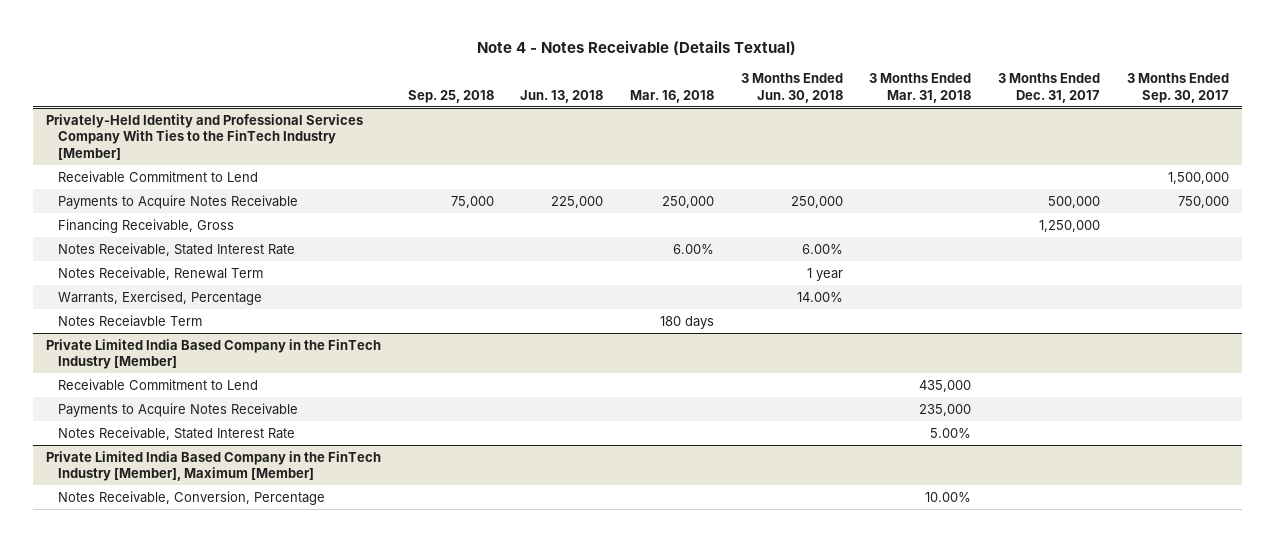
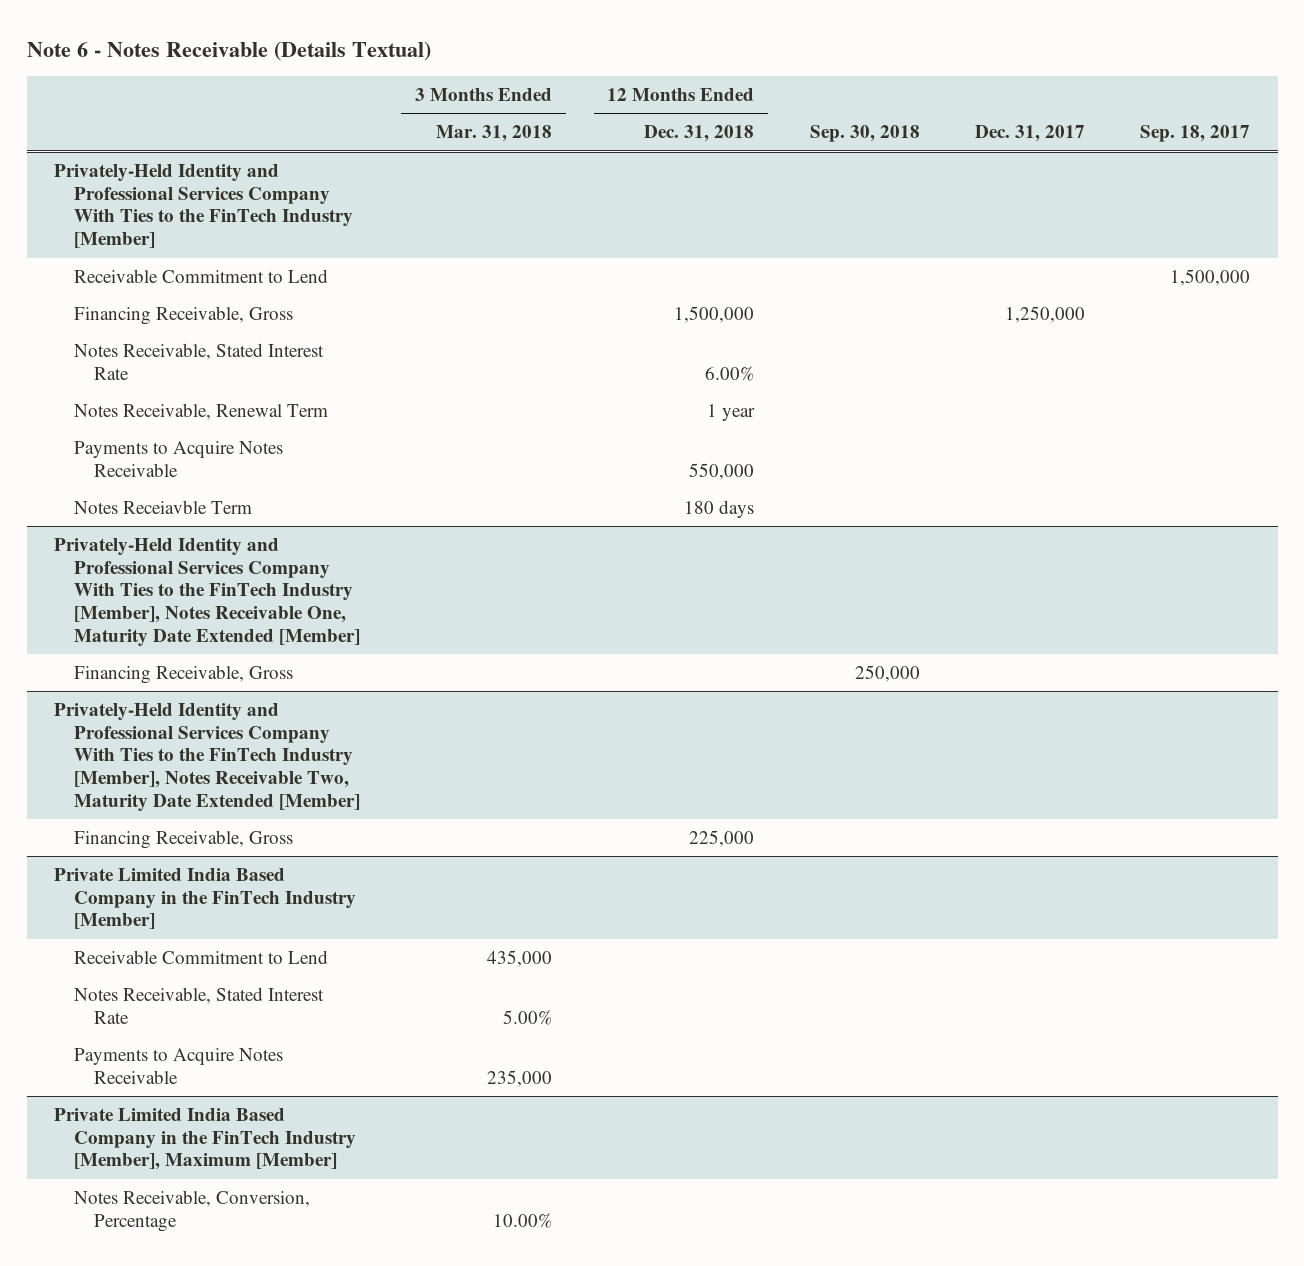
- Note 4 - Notes Receivable (Details Textual)
+ Note 6 - Notes Receivable (Details Textual)
- | Sep. 25, 2018 | Jun. 13, 2018 | Mar. 16, 2018 | 3 Months Ended Jun. 30, 2018 | 3 Months Ended Mar. 31, 2018 | 3 Months Ended Dec. 31, 2017 | 3 Months Ended Sep. 30, 2017
+ | 3 Months Ended Mar. 31, 2018 | 12 Months Ended Dec. 31, 2018 | Sep. 30, 2018 | Dec. 31, 2017 | Sep. 18, 2017
@ Privately-Held Identity and Professional Services Company With Ties to the FinTech Industry [Member]
- Warrants, Exercised, Percentage | | | | 14.00% | | |
moved down: Payments to Acquire Notes Receivable | | 550,000 | | |
+ Privately-Held Identity and Professional Services Company With Ties to the FinTech Industry [Member], Notes Receivable One, Maturity Date Extended [Member]
+ Financing Receivable, Gross | | | 250,000 | |
+ Privately-Held Identity and Professional Services Company With Ties to the FinTech Industry [Member], Notes Receivable Two, Maturity Date Extended [Member]
+ Financing Receivable, Gross | | 225,000 | | |
@ Private Limited India Based Company in the FinTech Industry [Member]
moved down: Payments to Acquire Notes Receivable | 235,000 | | | |

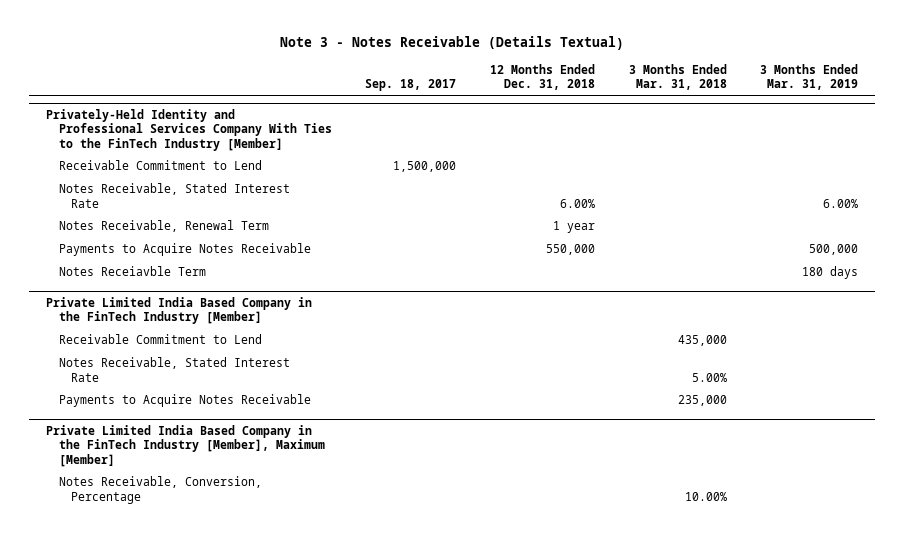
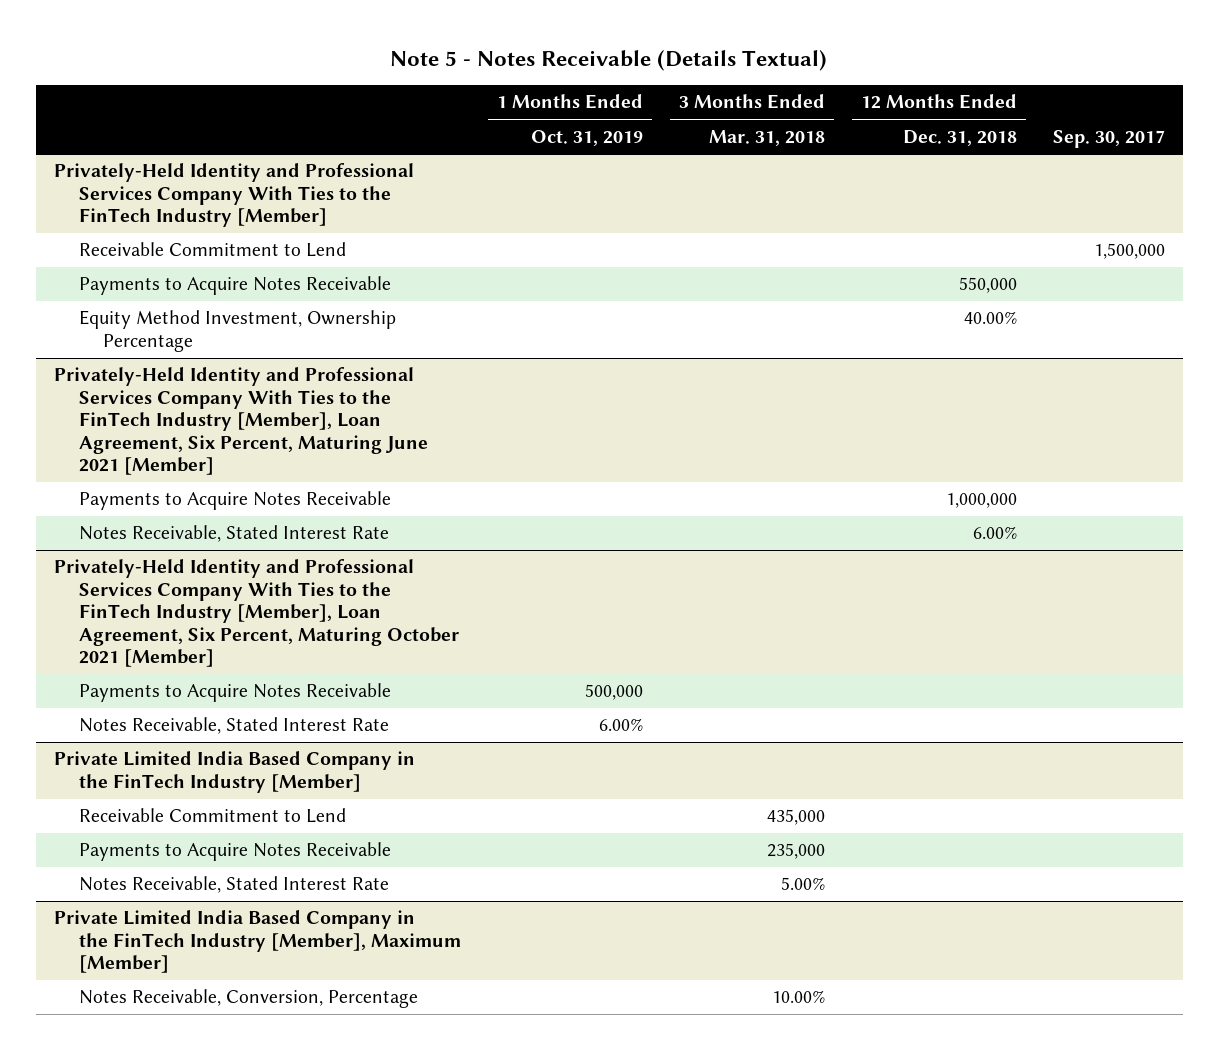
- Note 3 - Notes Receivable (Details Textual)
+ Note 5 - Notes Receivable (Details Textual)
- | Sep. 18, 2017 | 12 Months Ended Dec. 31, 2018 | 3 Months Ended Mar. 31, 2018 | 3 Months Ended Mar. 31, 2019
+ | 1 Months Ended Oct. 31, 2019 | 3 Months Ended Mar. 31, 2018 | 12 Months Ended Dec. 31, 2018 | Sep. 30, 2017
@ Privately-Held Identity and Professional Services Company With Ties to the FinTech Industry [Member]
- Notes Receivable, Stated Interest Rate | | 6.00% | | 6.00%
- Notes Receivable, Renewal Term | | 1 year | |
- Notes Receiavble Term | | | | 180 days
+ Equity Method Investment, Ownership Percentage | | | 40.00% |
+ Privately-Held Identity and Professional Services Company With Ties to the FinTech Industry [Member], Loan Agreement, Six Percent, Maturing June 2021 [Member]
+ Payments to Acquire Notes Receivable | | | 1,000,000 |
+ Notes Receivable, Stated Interest Rate | | | 6.00% |
+ Privately-Held Identity and Professional Services Company With Ties to the FinTech Industry [Member], Loan Agreement, Six Percent, Maturing October 2021 [Member]
+ Payments to Acquire Notes Receivable | 500,000 | | |
+ Notes Receivable, Stated Interest Rate | 6.00% | | |
@ Private Limited India Based Company in the FinTech Industry [Member]
moved down: Notes Receivable, Stated Interest Rate | | 5.00% | |

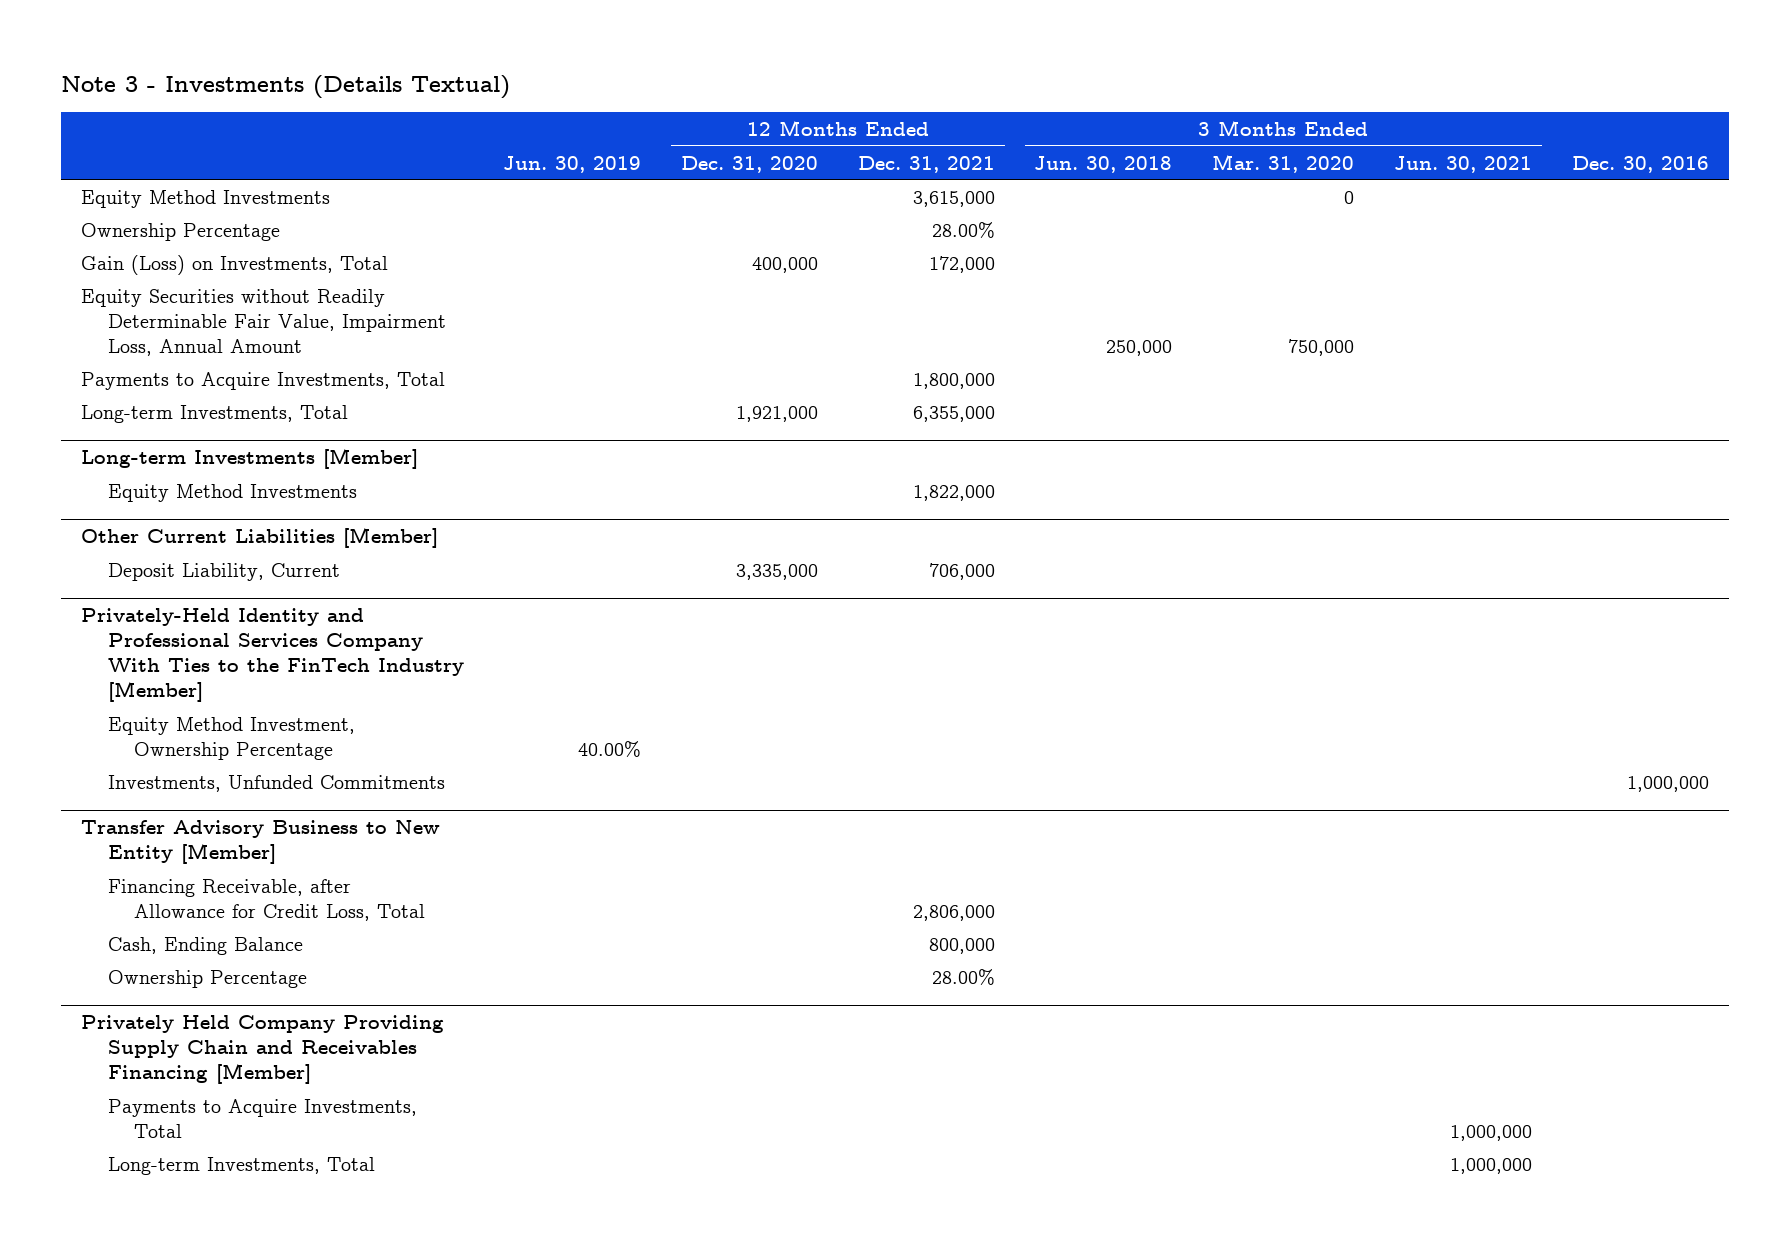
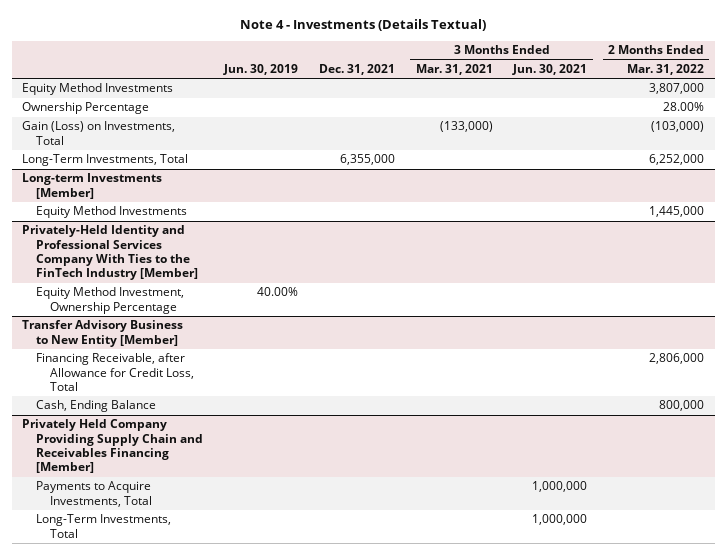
- Note 3 - Investments (Details Textual)
+ Note 4 - Investments (Details Textual)
- | Jun. 30, 2019 | 12 Months Ended Dec. 31, 2020 | 12 Months Ended Dec. 31, 2021 | 3 Months Ended Jun. 30, 2018 | 3 Months Ended Mar. 31, 2020 | 3 Months Ended Jun. 30, 2021 | Dec. 30, 2016
+ | Jun. 30, 2019 | Dec. 31, 2021 | 3 Months Ended Mar. 31, 2021 | 3 Months Ended Jun. 30, 2021 | 2 Months Ended Mar. 31, 2022
- Equity Securities without Readily Determinable Fair Value, Impairment Loss, Annual Amount | | | | 250,000 | 750,000 | |
- Payments to Acquire Investments, Total | | | 1,800,000 | | | |
- Long-term Investments, Total | | 1,921,000 | 6,355,000 | | | |
+ Long-Term Investments, Total | | 6,355,000 | | | 6,252,000
- Other Current Liabilities [Member]
- Deposit Liability, Current | | 3,335,000 | 706,000 | | | |
@ Privately-Held Identity and Professional Services Company With Ties to the FinTech Industry [Member]
- Investments, Unfunded Commitments | | | | | | | 1,000,000
@ Transfer Advisory Business to New Entity [Member]
- Ownership Percentage | | | 28.00% | | | |
@ Privately Held Company Providing Supply Chain and Receivables Financing [Member]
- Long-term Investments, Total | | | | | | 1,000,000 |
+ Long-Term Investments, Total | | | | 1,000,000 |

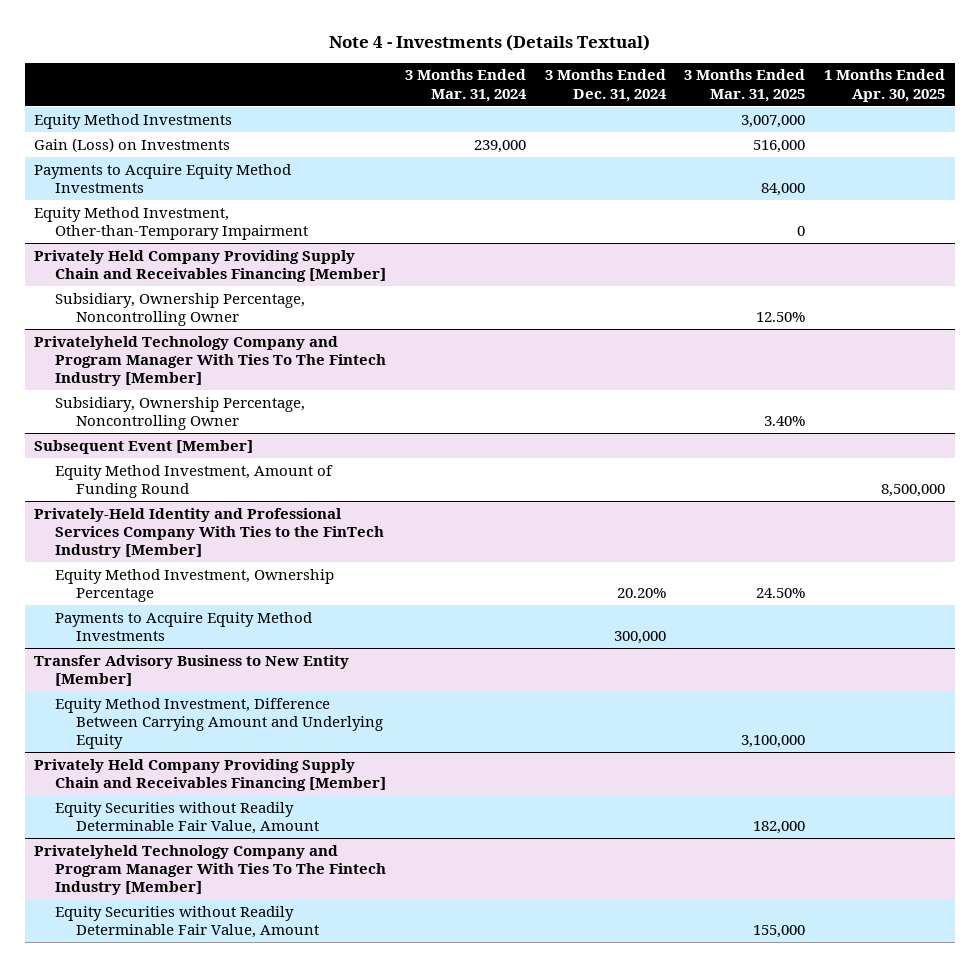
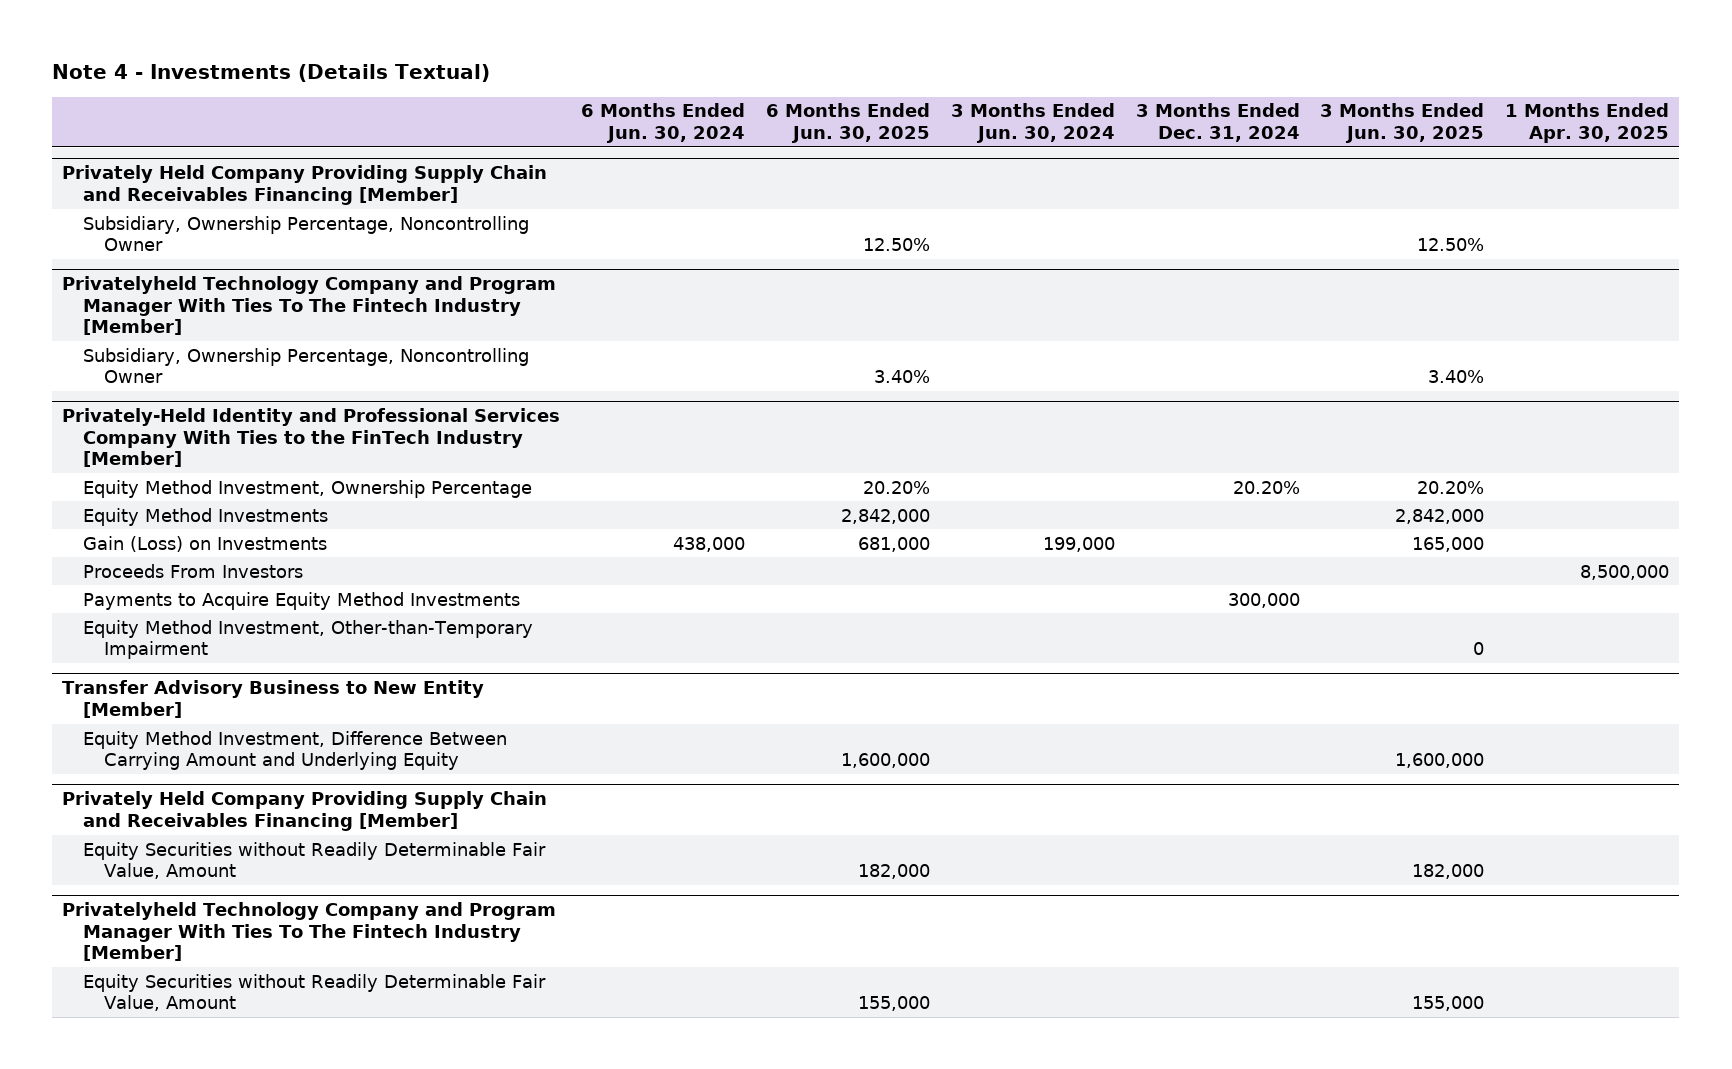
- | 3 Months Ended Mar. 31, 2024 | 3 Months Ended Dec. 31, 2024 | 3 Months Ended Mar. 31, 2025 | 1 Months Ended Apr. 30, 2025
+ | 6 Months Ended Jun. 30, 2024 | 6 Months Ended Jun. 30, 2025 | 3 Months Ended Jun. 30, 2024 | 3 Months Ended Dec. 31, 2024 | 3 Months Ended Jun. 30, 2025 | 1 Months Ended Apr. 30, 2025
- Equity Method Investments | | | 3,007,000 |
- Gain (Loss) on Investments | 239,000 | | 516,000 |
- Payments to Acquire Equity Method Investments | | | 84,000 |
- Equity Method Investment, Other-than-Temporary Impairment | | | 0 |
- Subsequent Event [Member]
- Equity Method Investment, Amount of Funding Round | | | | 8,500,000
@ Privately-Held Identity and Professional Services Company With Ties to the FinTech Industry [Member]
+ Equity Method Investments | | 2,842,000 | | | 2,842,000 |
+ Gain (Loss) on Investments | 438,000 | 681,000 | 199,000 | | 165,000 |
+ Proceeds From Investors | | | | | | 8,500,000
+ Equity Method Investment, Other-than-Temporary Impairment | | | | | 0 |

